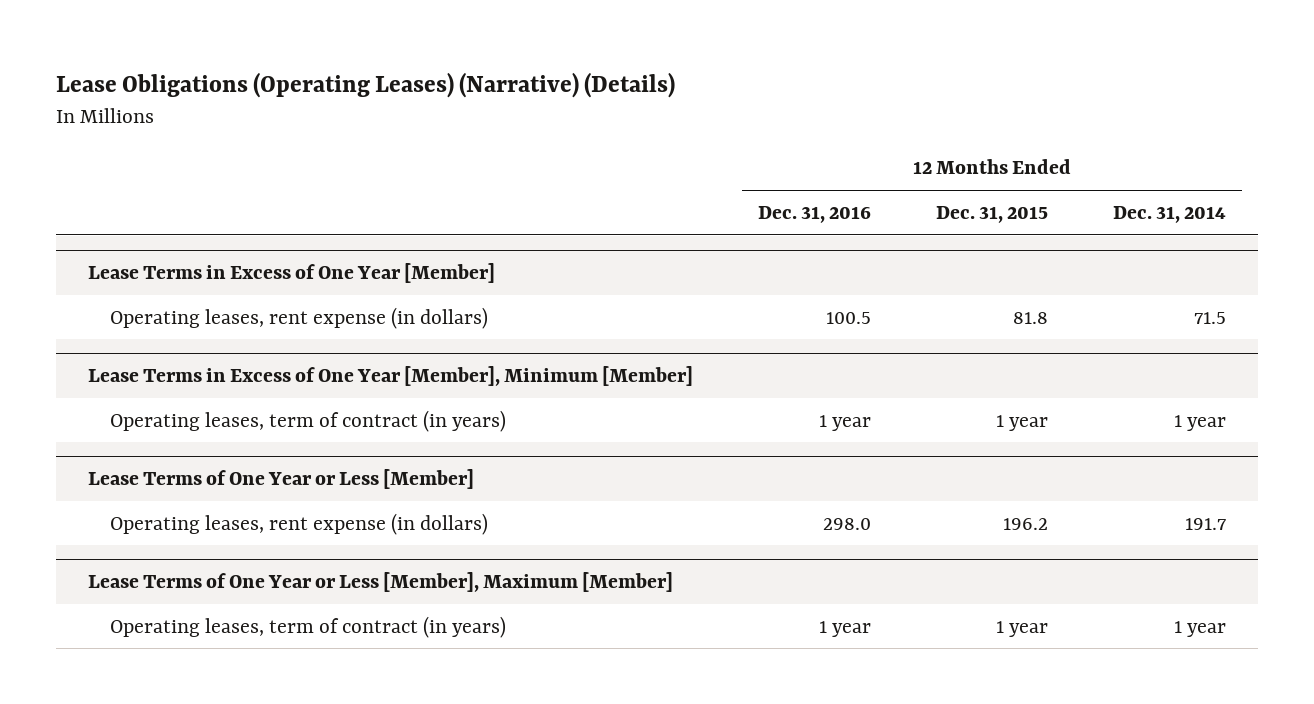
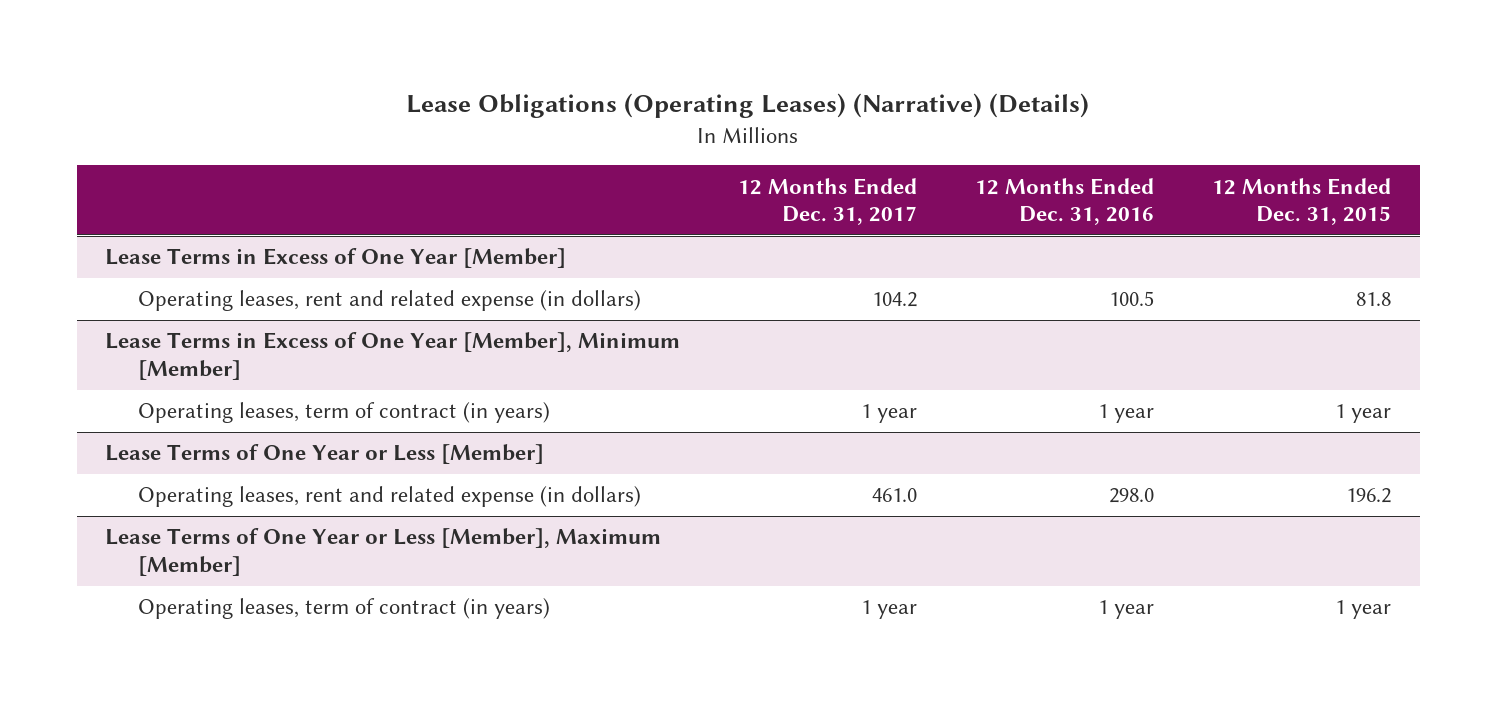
- | 12 Months Ended Dec. 31, 2016 | 12 Months Ended Dec. 31, 2015 | 12 Months Ended Dec. 31, 2014
+ | 12 Months Ended Dec. 31, 2017 | 12 Months Ended Dec. 31, 2016 | 12 Months Ended Dec. 31, 2015
@ Lease Terms in Excess of One Year [Member]
- Operating leases, rent expense (in dollars) | 100.5 | 81.8 | 71.5
+ Operating leases, rent and related expense (in dollars) | 104.2 | 100.5 | 81.8
@ Lease Terms of One Year or Less [Member]
- Operating leases, rent expense (in dollars) | 298.0 | 196.2 | 191.7
+ Operating leases, rent and related expense (in dollars) | 461.0 | 298.0 | 196.2

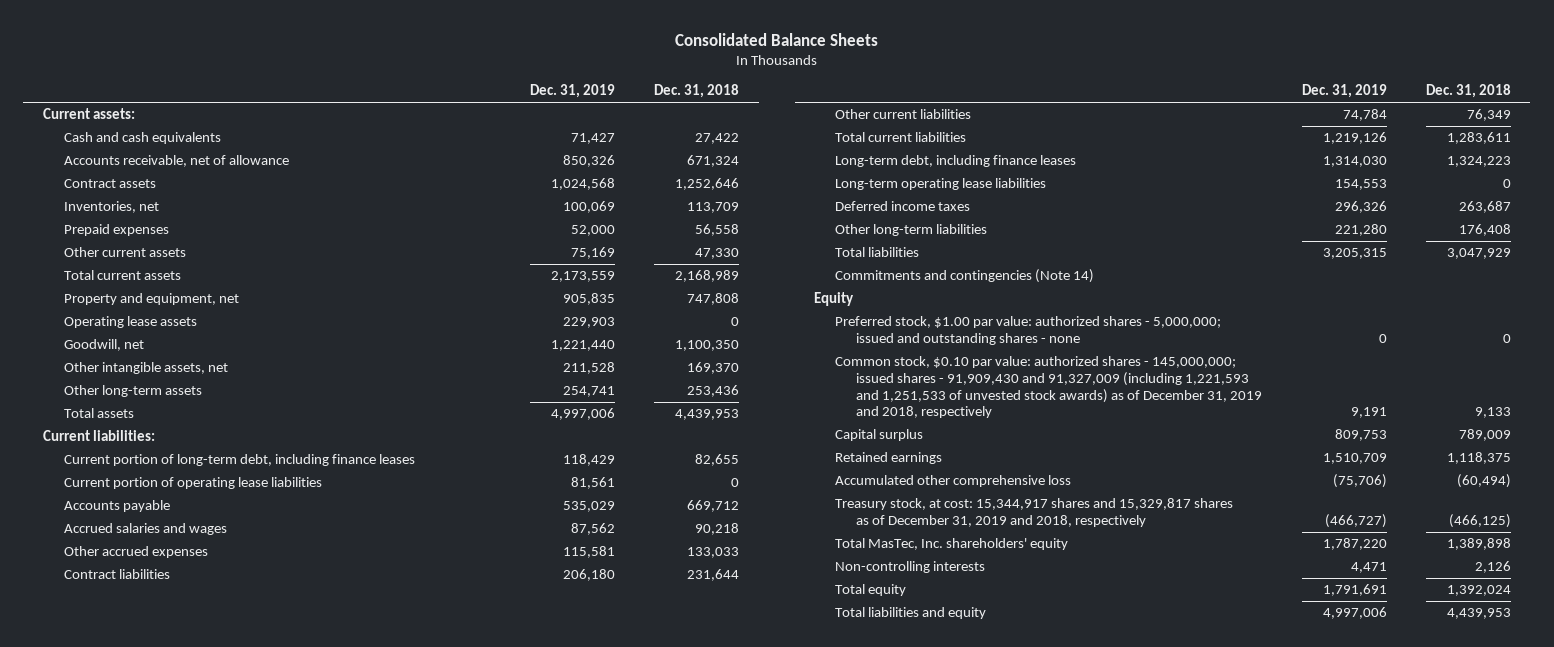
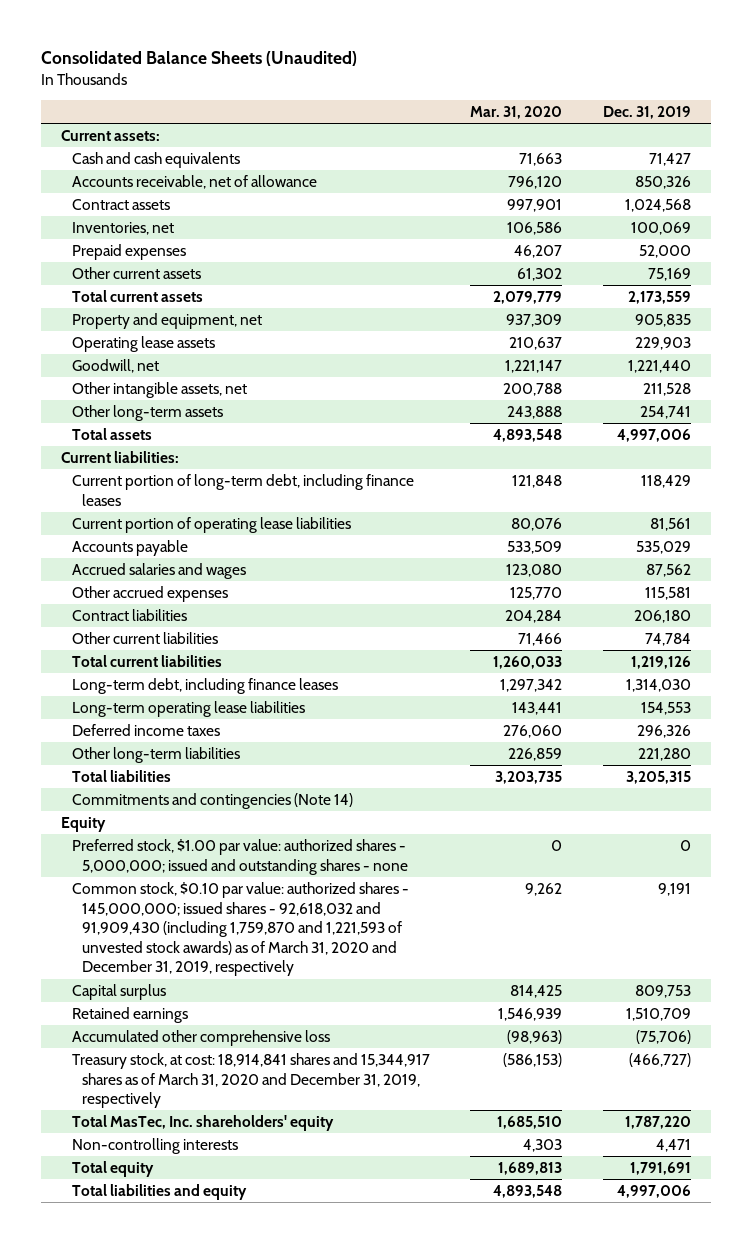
- Consolidated Balance Sheets
+ Consolidated Balance Sheets (Unaudited)
- | Dec. 31, 2019 | Dec. 31, 2018
+ | Mar. 31, 2020 | Dec. 31, 2019
- Common stock, $0.10 par value: authorized shares - 145,000,000; issued shares - 91,909,430 and 91,327,009 (including 1,221,593 and 1,251,533 of unvested stock awards) as of December 31, 2019 and 2018, respectively | 9,191 | 9,133
+ Common stock, $0.10 par value: authorized shares - 145,000,000; issued shares - 92,618,032 and 91,909,430 (including 1,759,870 and 1,221,593 of unvested stock awards) as of March 31, 2020 and December 31, 2019, respectively | 9,262 | 9,191
- Treasury stock, at cost: 15,344,917 shares and 15,329,817 shares as of December 31, 2019 and 2018, respectively | (466,727) | (466,125)
+ Treasury stock, at cost: 18,914,841 shares and 15,344,917 shares as of March 31, 2020 and December 31, 2019, respectively | (586,153) | (466,727)

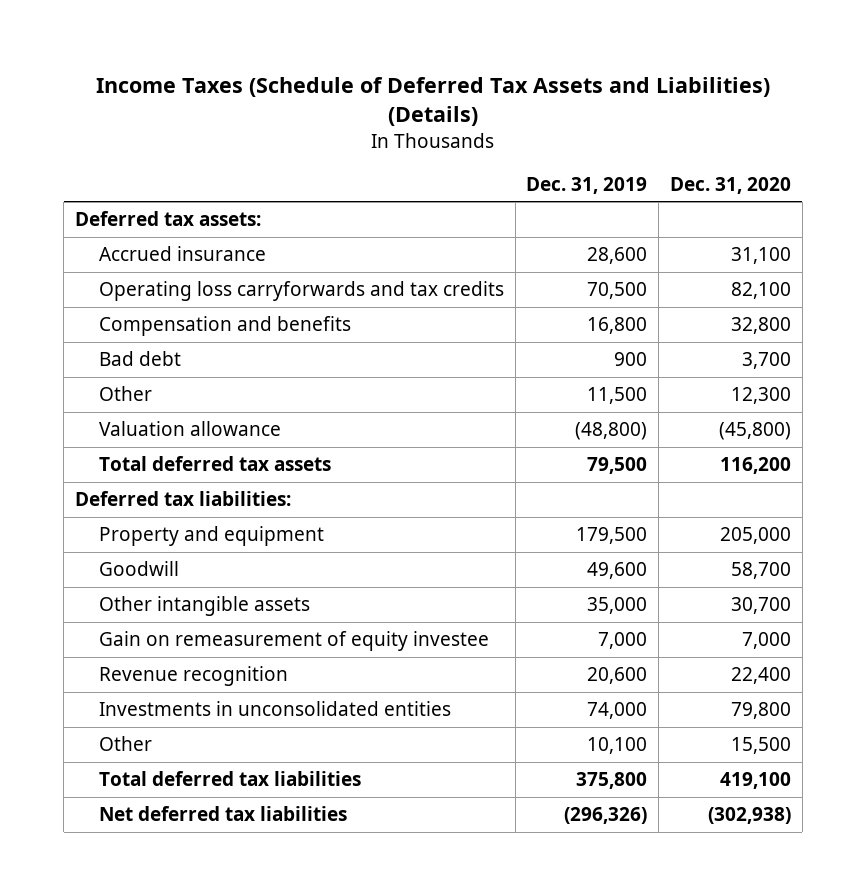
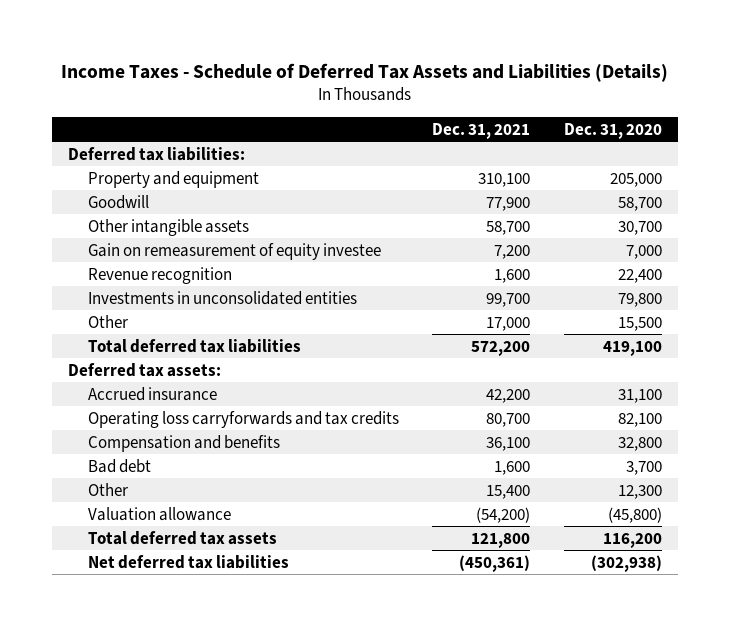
- Income Taxes (Schedule of Deferred Tax Assets and Liabilities) (Details)
+ Income Taxes - Schedule of Deferred Tax Assets and Liabilities (Details)
- | Dec. 31, 2019 | Dec. 31, 2020
+ | Dec. 31, 2021 | Dec. 31, 2020
moved down: Deferred tax assets:
moved down: Accrued insurance | 42,200 | 31,100
moved down: Operating loss carryforwards and tax credits | 80,700 | 82,100
moved down: Compensation and benefits | 36,100 | 32,800
moved down: Bad debt | 1,600 | 3,700
moved down: Other | 15,400 | 12,300
moved down: Valuation allowance | (54,200) | (45,800)
moved down: Total deferred tax assets | 121,800 | 116,200

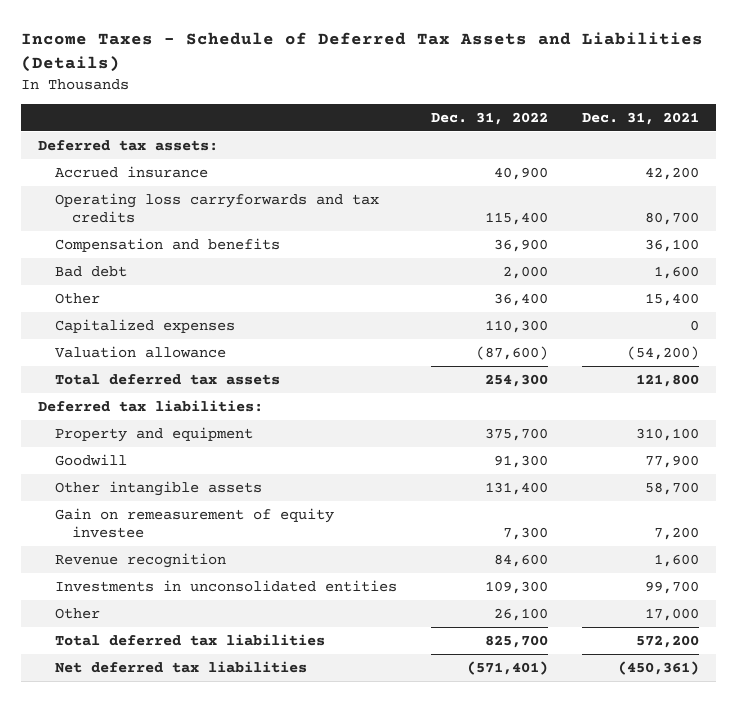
- | Dec. 31, 2021 | Dec. 31, 2020
+ | Dec. 31, 2022 | Dec. 31, 2021
moved up: Deferred tax assets:
moved up: Accrued insurance | 40,900 | 42,200
moved up: Operating loss carryforwards and tax credits | 115,400 | 80,700
moved up: Compensation and benefits | 36,900 | 36,100
moved up: Bad debt | 2,000 | 1,600
moved up: Other | 36,400 | 15,400
+ Capitalized expenses | 110,300 | 0
moved up: Valuation allowance | (87,600) | (54,200)
moved up: Total deferred tax assets | 254,300 | 121,800

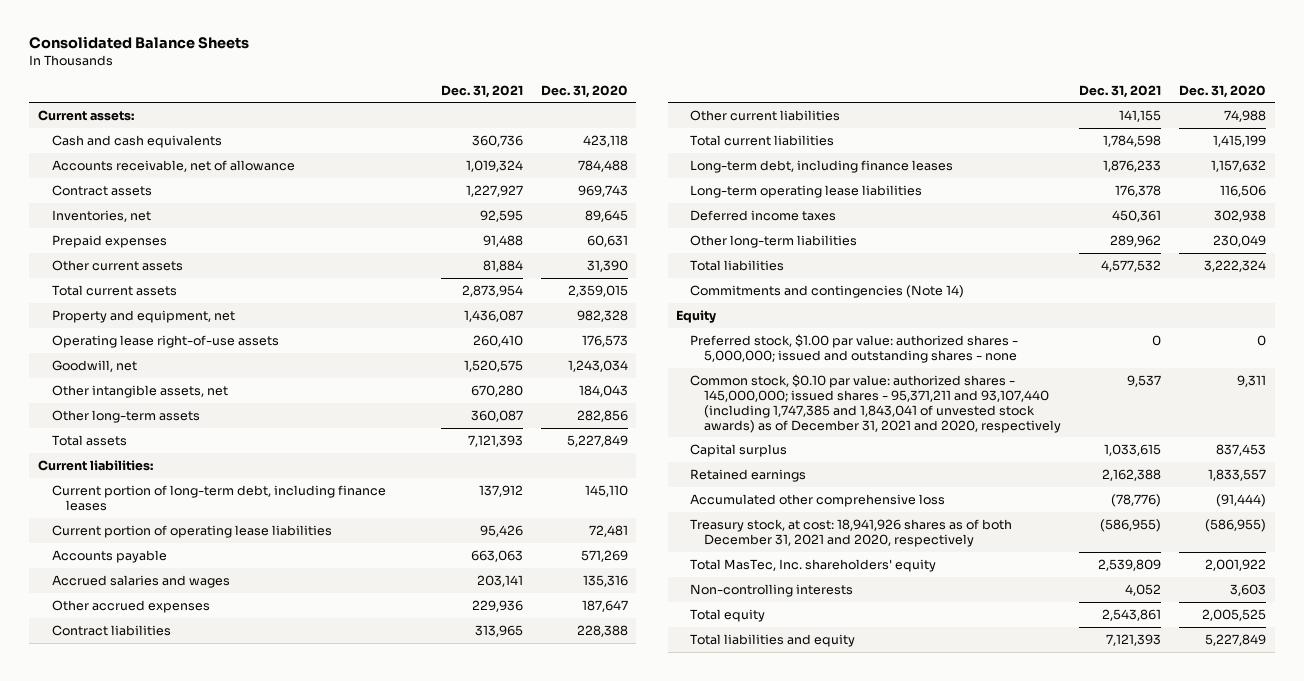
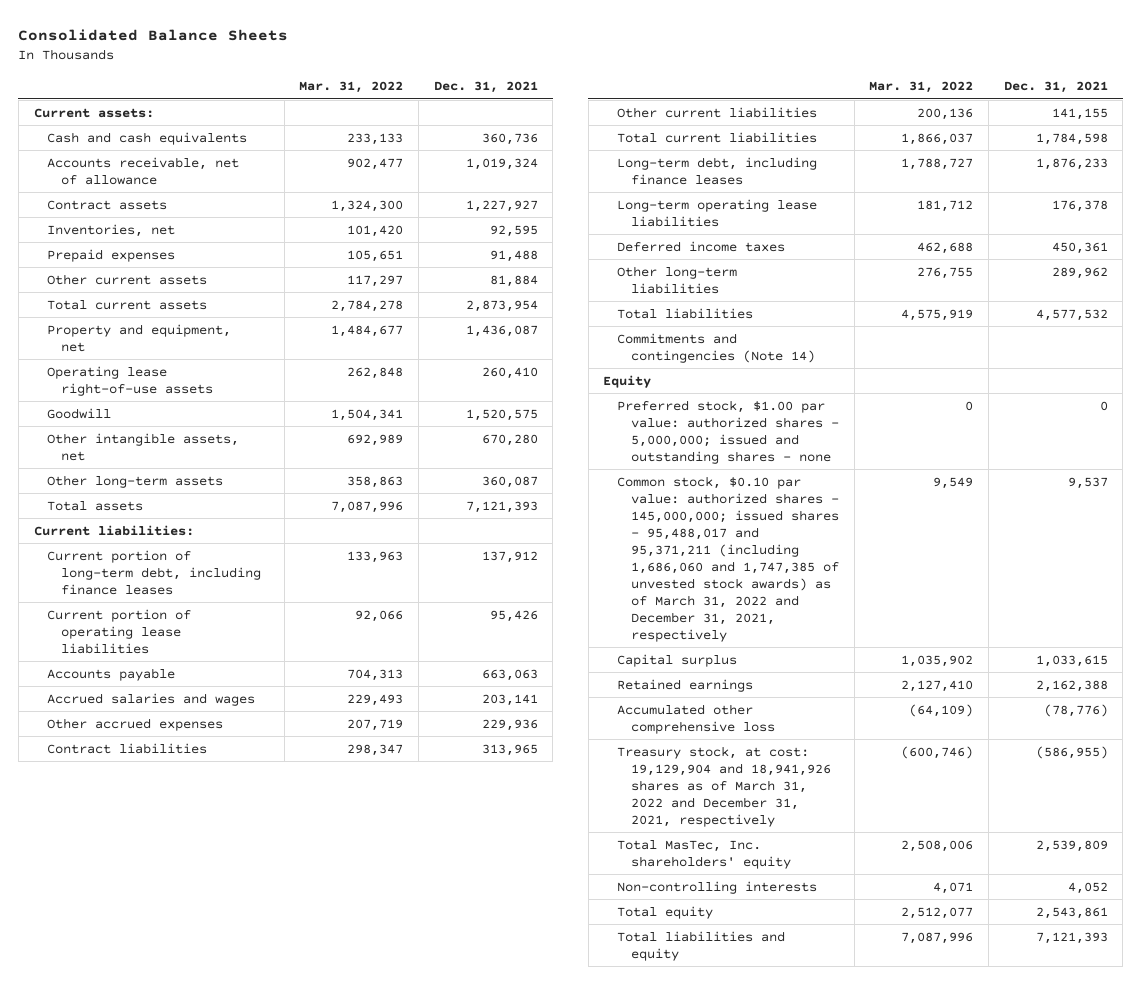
- | Dec. 31, 2021 | Dec. 31, 2020
+ | Mar. 31, 2022 | Dec. 31, 2021
- Goodwill, net | 1,520,575 | 1,243,034
+ Goodwill | 1,504,341 | 1,520,575
- Common stock, $0.10 par value: authorized shares - 145,000,000; issued shares - 95,371,211 and 93,107,440 (including 1,747,385 and 1,843,041 of unvested stock awards) as of December 31, 2021 and 2020, respectively | 9,537 | 9,311
+ Common stock, $0.10 par value: authorized shares - 145,000,000; issued shares - 95,488,017 and 95,371,211 (including 1,686,060 and 1,747,385 of unvested stock awards) as of March 31, 2022 and December 31, 2021, respectively | 9,549 | 9,537
- Treasury stock, at cost: 18,941,926 shares as of both December 31, 2021 and 2020, respectively | (586,955) | (586,955)
+ Treasury stock, at cost: 19,129,904 and 18,941,926 shares as of March 31, 2022 and December 31, 2021, respectively | (600,746) | (586,955)

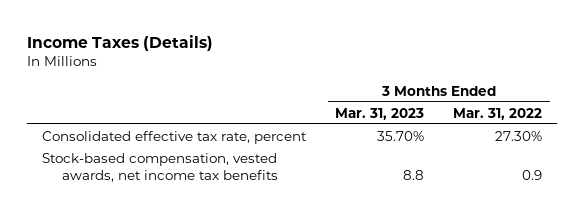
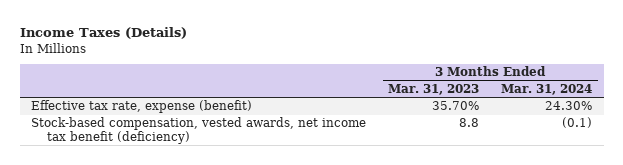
- | 3 Months Ended Mar. 31, 2023 | 3 Months Ended Mar. 31, 2022
+ | 3 Months Ended Mar. 31, 2023 | 3 Months Ended Mar. 31, 2024
- Consolidated effective tax rate, percent | 35.70% | 27.30%
- Stock-based compensation, vested awards, net income tax benefits | 8.8 | 0.9
+ Effective tax rate, expense (benefit) | 35.70% | 24.30%
+ Stock-based compensation, vested awards, net income tax benefit (deficiency) | 8.8 | (0.1)

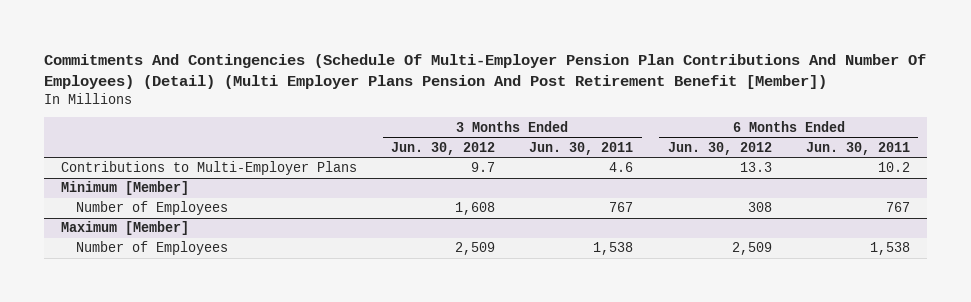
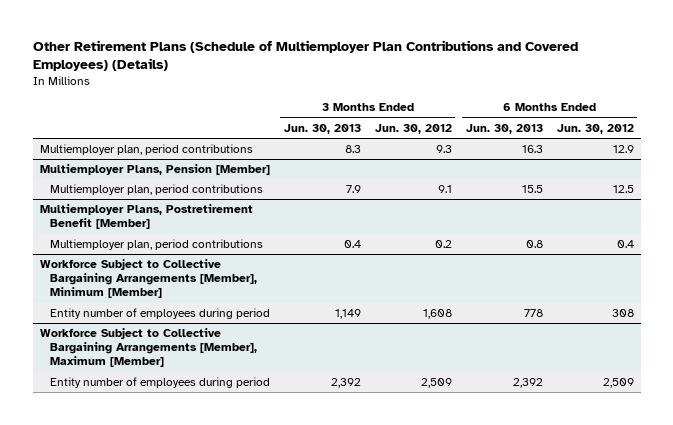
- Commitments And Contingencies (Schedule Of Multi-Employer Pension Plan Contributions And Number Of Employees) (Detail) (Multi Employer Plans Pension And Post Retirement Benefit [Member])
+ Other Retirement Plans (Schedule of Multiemployer Plan Contributions and Covered Employees) (Details)
- | 3 Months Ended Jun. 30, 2012 | 3 Months Ended Jun. 30, 2011 | 6 Months Ended Jun. 30, 2012 | 6 Months Ended Jun. 30, 2011
+ | 3 Months Ended Jun. 30, 2013 | 3 Months Ended Jun. 30, 2012 | 6 Months Ended Jun. 30, 2013 | 6 Months Ended Jun. 30, 2012
- Contributions to Multi-Employer Plans | 9.7 | 4.6 | 13.3 | 10.2
- Minimum [Member]
- Number of Employees | 1,608 | 767 | 308 | 767
- Maximum [Member]
- Number of Employees | 2,509 | 1,538 | 2,509 | 1,538
+ Multiemployer plan, period contributions | 8.3 | 9.3 | 16.3 | 12.9
+ Multiemployer Plans, Pension [Member]
+ Multiemployer plan, period contributions | 7.9 | 9.1 | 15.5 | 12.5
+ Multiemployer Plans, Postretirement Benefit [Member]
+ Multiemployer plan, period contributions | 0.4 | 0.2 | 0.8 | 0.4
+ Workforce Subject to Collective Bargaining Arrangements [Member], Minimum [Member]
+ Entity number of employees during period | 1,149 | 1,608 | 778 | 308
+ Workforce Subject to Collective Bargaining Arrangements [Member], Maximum [Member]
+ Entity number of employees during period | 2,392 | 2,509 | 2,392 | 2,509

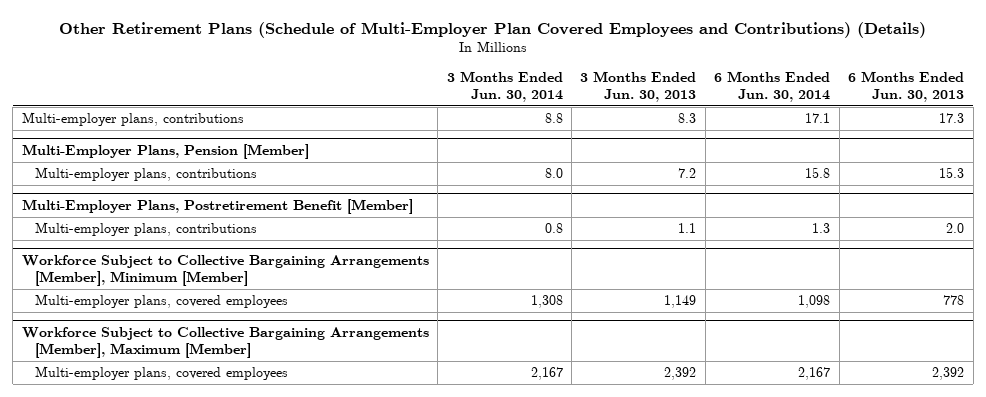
- Other Retirement Plans (Schedule of Multiemployer Plan Contributions and Covered Employees) (Details)
+ Other Retirement Plans (Schedule of Multi-Employer Plan Covered Employees and Contributions) (Details)
- | 3 Months Ended Jun. 30, 2013 | 3 Months Ended Jun. 30, 2012 | 6 Months Ended Jun. 30, 2013 | 6 Months Ended Jun. 30, 2012
+ | 3 Months Ended Jun. 30, 2014 | 3 Months Ended Jun. 30, 2013 | 6 Months Ended Jun. 30, 2014 | 6 Months Ended Jun. 30, 2013
- Multiemployer plan, period contributions | 8.3 | 9.3 | 16.3 | 12.9
- Multiemployer Plans, Pension [Member]
- Multiemployer plan, period contributions | 7.9 | 9.1 | 15.5 | 12.5
- Multiemployer Plans, Postretirement Benefit [Member]
- Multiemployer plan, period contributions | 0.4 | 0.2 | 0.8 | 0.4
+ Multi-employer plans, contributions | 8.8 | 8.3 | 17.1 | 17.3
+ Multi-Employer Plans, Pension [Member]
+ Multi-employer plans, contributions | 8.0 | 7.2 | 15.8 | 15.3
+ Multi-Employer Plans, Postretirement Benefit [Member]
+ Multi-employer plans, contributions | 0.8 | 1.1 | 1.3 | 2.0
@ Workforce Subject to Collective Bargaining Arrangements [Member], Minimum [Member]
- Entity number of employees during period | 1,149 | 1,608 | 778 | 308
+ Multi-employer plans, covered employees | 1,308 | 1,149 | 1,098 | 778
@ Workforce Subject to Collective Bargaining Arrangements [Member], Maximum [Member]
- Entity number of employees during period | 2,392 | 2,509 | 2,392 | 2,509
+ Multi-employer plans, covered employees | 2,167 | 2,392 | 2,167 | 2,392

